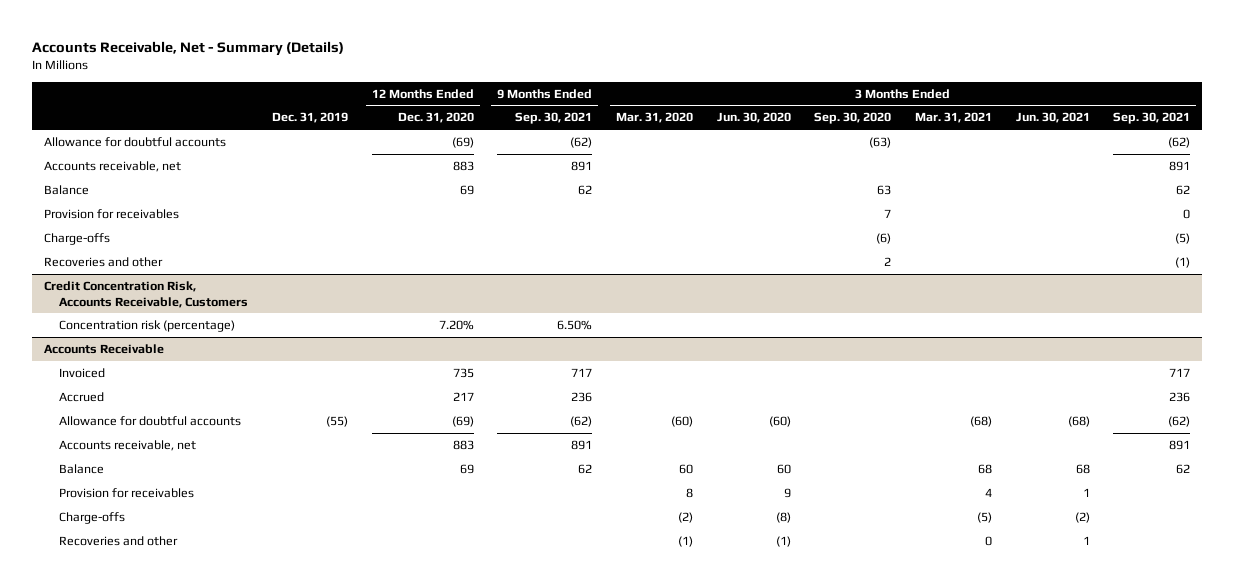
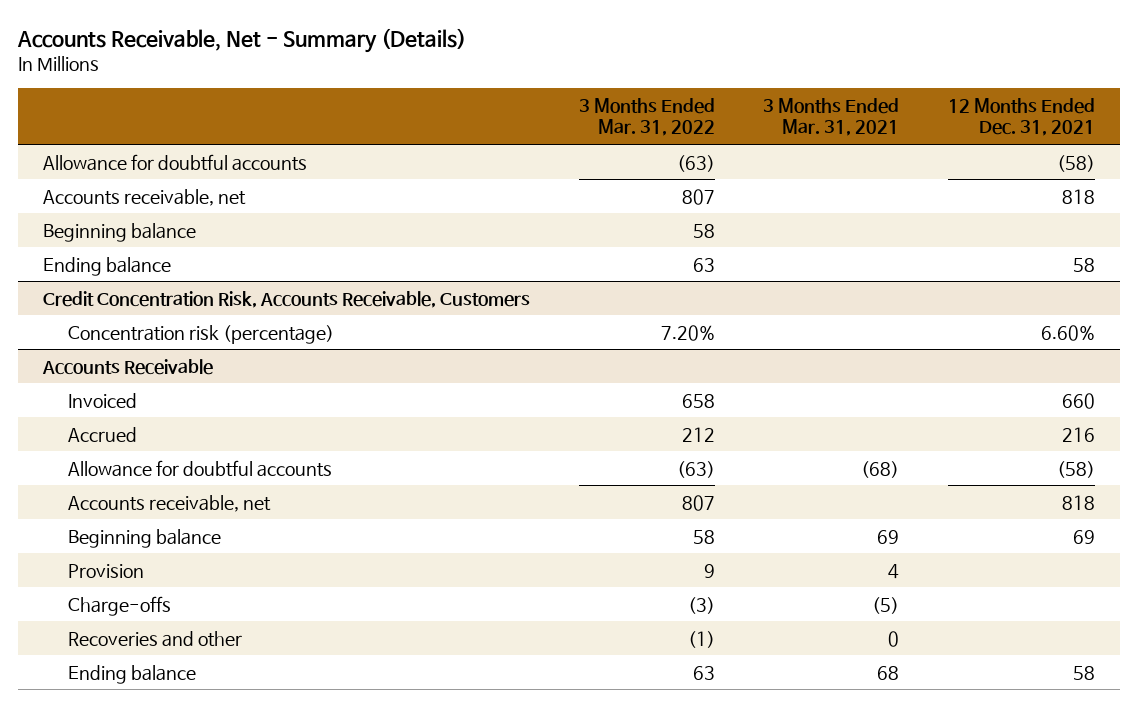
- | Dec. 31, 2019 | 12 Months Ended Dec. 31, 2020 | 9 Months Ended Sep. 30, 2021 | 3 Months Ended Mar. 31, 2020 | 3 Months Ended Jun. 30, 2020 | 3 Months Ended Sep. 30, 2020 | 3 Months Ended Mar. 31, 2021 | 3 Months Ended Jun. 30, 2021 | 3 Months Ended Sep. 30, 2021
+ | 3 Months Ended Mar. 31, 2022 | 3 Months Ended Mar. 31, 2021 | 12 Months Ended Dec. 31, 2021
- Balance | | 69 | 62 | | | 63 | | | 62
- Provision for receivables | | | | | | 7 | | | 0
- Charge-offs | | | | | | (6) | | | (5)
- Recoveries and other | | | | | | 2 | | | (1)
+ Beginning balance | 58 | |
+ Ending balance | 63 | | 58
@ Accounts Receivable
- Balance | | 69 | 62 | 60 | 60 | | 68 | 68 | 62
- Provision for receivables | | | | 8 | 9 | | 4 | 1 |
+ Beginning balance | 58 | 69 | 69
+ Provision | 9 | 4 |
+ Ending balance | 63 | 68 | 58

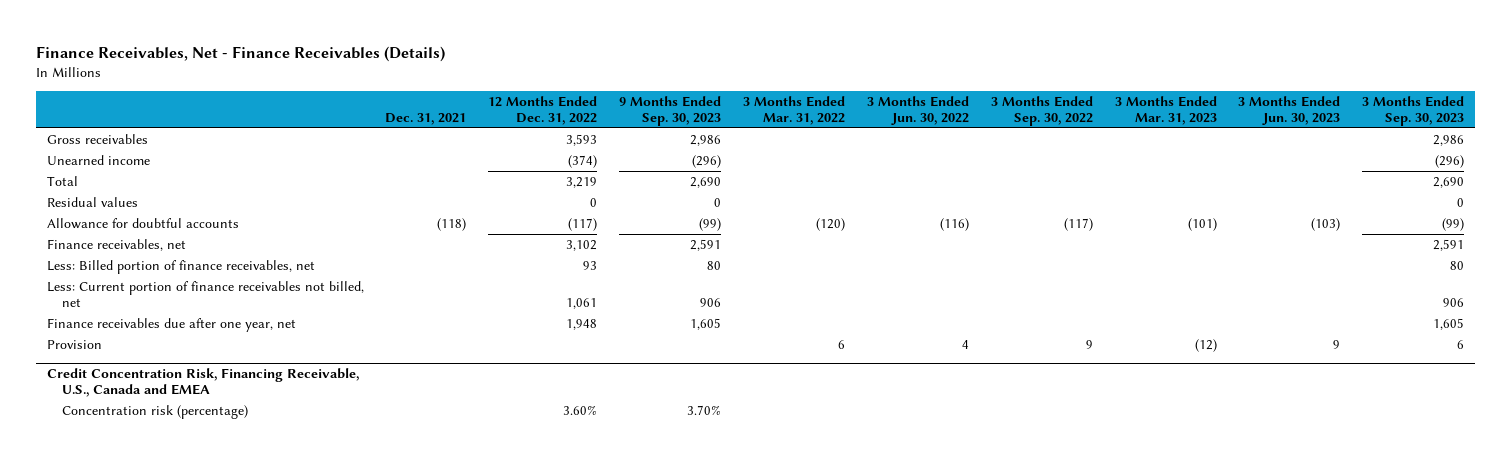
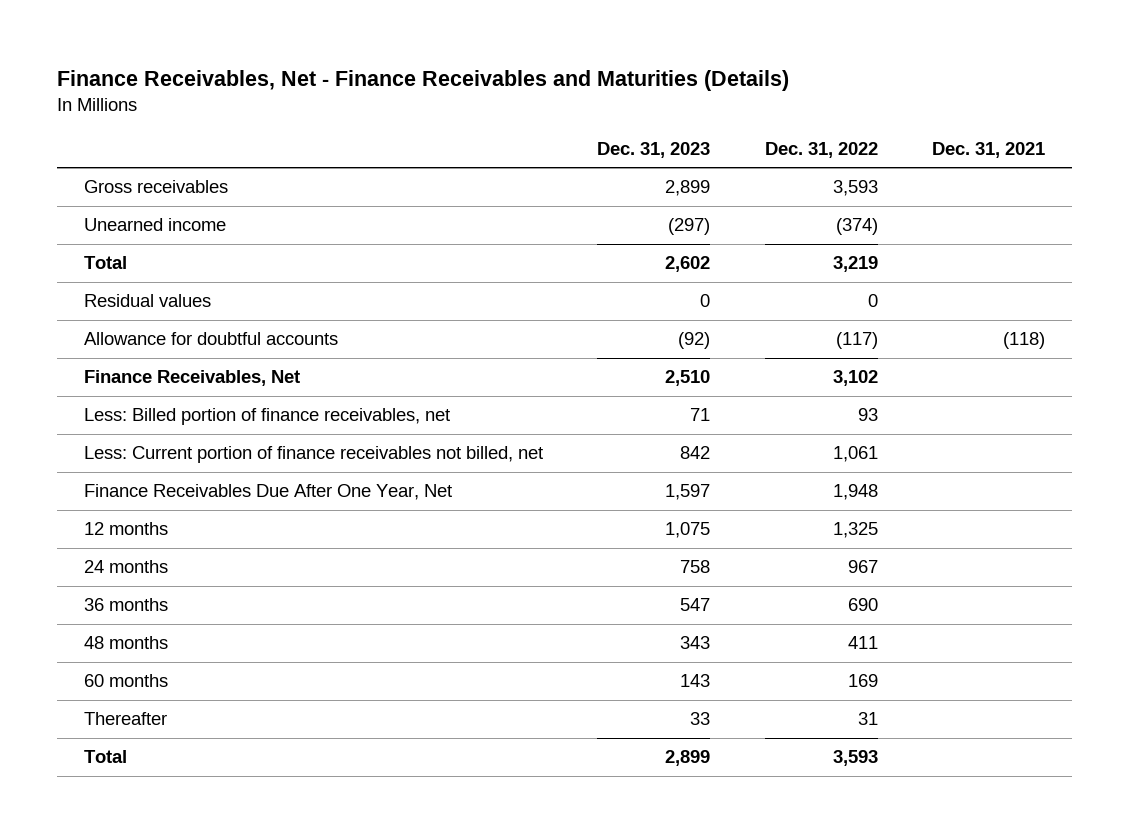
- Finance Receivables, Net - Finance Receivables (Details)
+ Finance Receivables, Net - Finance Receivables and Maturities (Details)
- | Dec. 31, 2021 | 12 Months Ended Dec. 31, 2022 | 9 Months Ended Sep. 30, 2023 | 3 Months Ended Mar. 31, 2022 | 3 Months Ended Jun. 30, 2022 | 3 Months Ended Sep. 30, 2022 | 3 Months Ended Mar. 31, 2023 | 3 Months Ended Jun. 30, 2023 | 3 Months Ended Sep. 30, 2023
+ | Dec. 31, 2023 | Dec. 31, 2022 | Dec. 31, 2021
- Finance receivables, net | | 3,102 | 2,591 | | | | | | 2,591
+ Finance Receivables, Net | 2,510 | 3,102 |
- Finance receivables due after one year, net | | 1,948 | 1,605 | | | | | | 1,605
- Provision | | | | 6 | 4 | 9 | (12) | 9 | 6
- Credit Concentration Risk, Financing Receivable, U.S., Canada and EMEA
- Concentration risk (percentage) | | 3.60% | 3.70% | | | | | |
+ Finance Receivables Due After One Year, Net | 1,597 | 1,948 |
+ 12 months | 1,075 | 1,325 |
+ 24 months | 758 | 967 |
+ 36 months | 547 | 690 |
+ 48 months | 343 | 411 |
+ 60 months | 143 | 169 |
+ Thereafter | 33 | 31 |
+ Total | 2,899 | 3,593 |

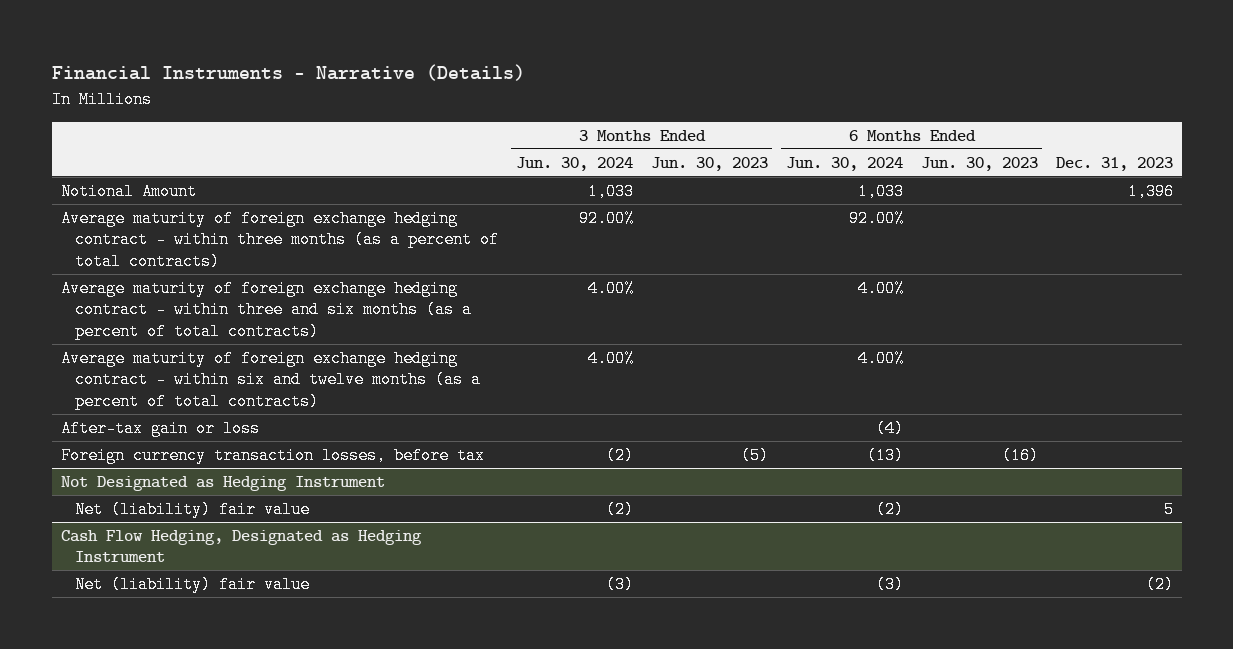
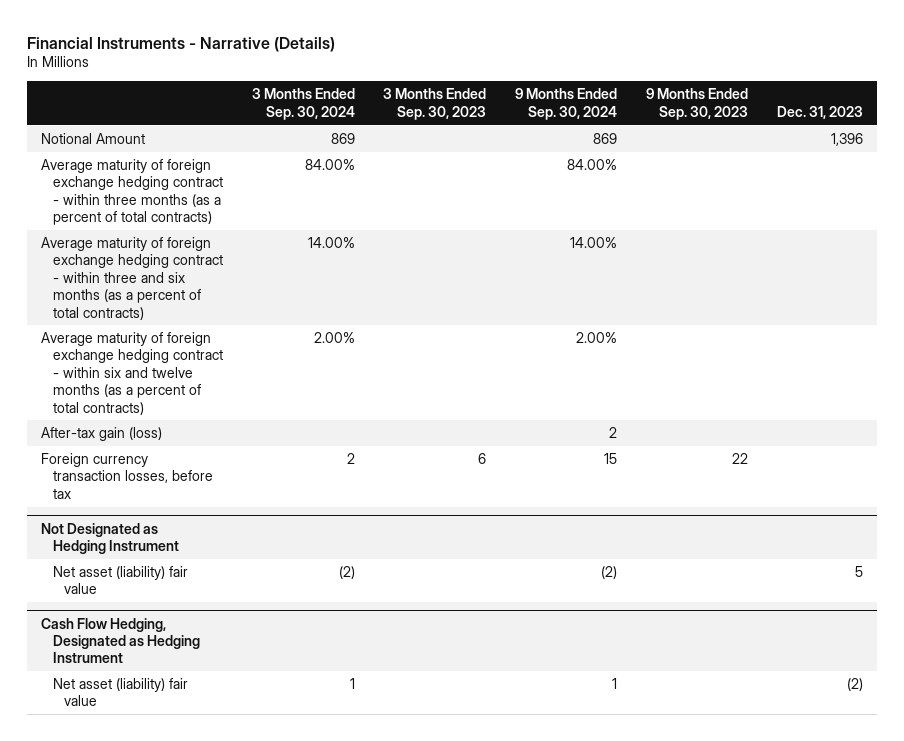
- | 3 Months Ended Jun. 30, 2024 | 3 Months Ended Jun. 30, 2023 | 6 Months Ended Jun. 30, 2024 | 6 Months Ended Jun. 30, 2023 | Dec. 31, 2023
+ | 3 Months Ended Sep. 30, 2024 | 3 Months Ended Sep. 30, 2023 | 9 Months Ended Sep. 30, 2024 | 9 Months Ended Sep. 30, 2023 | Dec. 31, 2023
- After-tax gain or loss | | | (4) | |
+ After-tax gain (loss) | | | 2 | |
@ Not Designated as Hedging Instrument
- Net (liability) fair value | (2) | | (2) | | 5
+ Net asset (liability) fair value | (2) | | (2) | | 5
@ Cash Flow Hedging, Designated as Hedging Instrument
- Net (liability) fair value | (3) | | (3) | | (2)
+ Net asset (liability) fair value | 1 | | 1 | | (2)

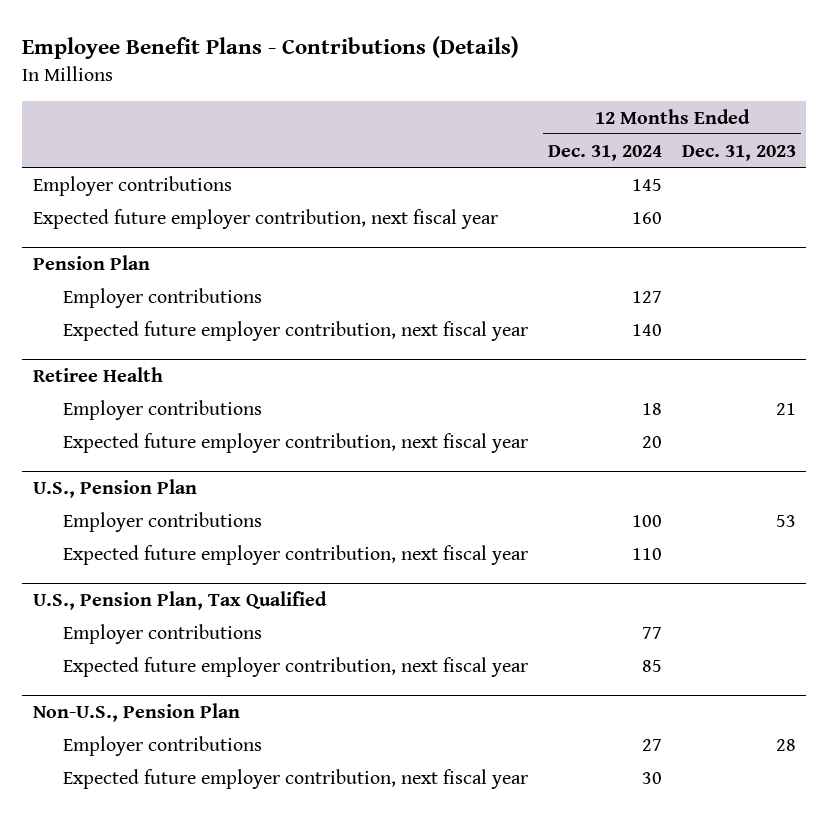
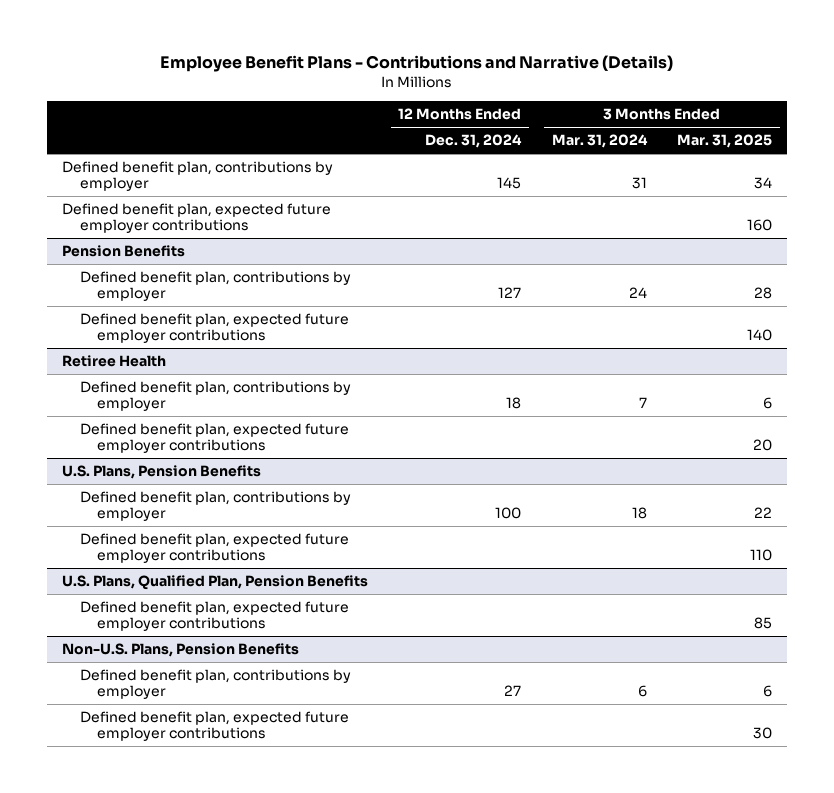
- Employee Benefit Plans - Contributions (Details)
+ Employee Benefit Plans - Contributions and Narrative (Details)
- | 12 Months Ended Dec. 31, 2024 | 12 Months Ended Dec. 31, 2023
+ | 12 Months Ended Dec. 31, 2024 | 3 Months Ended Mar. 31, 2024 | 3 Months Ended Mar. 31, 2025
- Employer contributions | 145 |
- Expected future employer contribution, next fiscal year | 160 |
- Pension Plan
- Employer contributions | 127 |
- Expected future employer contribution, next fiscal year | 140 |
+ Defined benefit plan, contributions by employer | 145 | 31 | 34
+ Defined benefit plan, expected future employer contributions | | | 160
+ Pension Benefits
+ Defined benefit plan, contributions by employer | 127 | 24 | 28
+ Defined benefit plan, expected future employer contributions | | | 140
@ Retiree Health
- Employer contributions | 18 | 21
- Expected future employer contribution, next fiscal year | 20 |
- U.S., Pension Plan
- Employer contributions | 100 | 53
- Expected future employer contribution, next fiscal year | 110 |
- U.S., Pension Plan, Tax Qualified
- Employer contributions | 77 |
- Expected future employer contribution, next fiscal year | 85 |
- Non-U.S., Pension Plan
- Employer contributions | 27 | 28
- Expected future employer contribution, next fiscal year | 30 |
@ Retiree Health
+ Defined benefit plan, contributions by employer | 18 | 7 | 6
+ Defined benefit plan, expected future employer contributions | | | 20
+ U.S. Plans, Pension Benefits
+ Defined benefit plan, contributions by employer | 100 | 18 | 22
+ Defined benefit plan, expected future employer contributions | | | 110
+ U.S. Plans, Qualified Plan, Pension Benefits
+ Defined benefit plan, expected future employer contributions | | | 85
+ Non-U.S. Plans, Pension Benefits
+ Defined benefit plan, contributions by employer | 27 | 6 | 6
+ Defined benefit plan, expected future employer contributions | | | 30

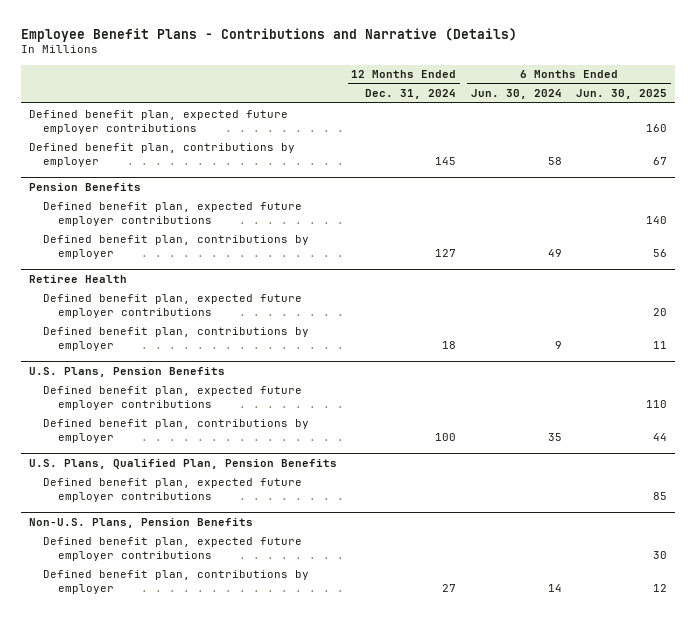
- | 12 Months Ended Dec. 31, 2024 | 3 Months Ended Mar. 31, 2024 | 3 Months Ended Mar. 31, 2025
+ | 12 Months Ended Dec. 31, 2024 | 6 Months Ended Jun. 30, 2024 | 6 Months Ended Jun. 30, 2025
moved down: Defined benefit plan, contributions by employer | 145 | 58 | 67
@ Pension Benefits
moved down: Defined benefit plan, contributions by employer | 127 | 49 | 56
@ Retiree Health
moved down: Defined benefit plan, contributions by employer | 18 | 9 | 11
@ U.S. Plans, Pension Benefits
moved down: Defined benefit plan, contributions by employer | 100 | 35 | 44
@ Non-U.S. Plans, Pension Benefits
moved down: Defined benefit plan, contributions by employer | 27 | 14 | 12

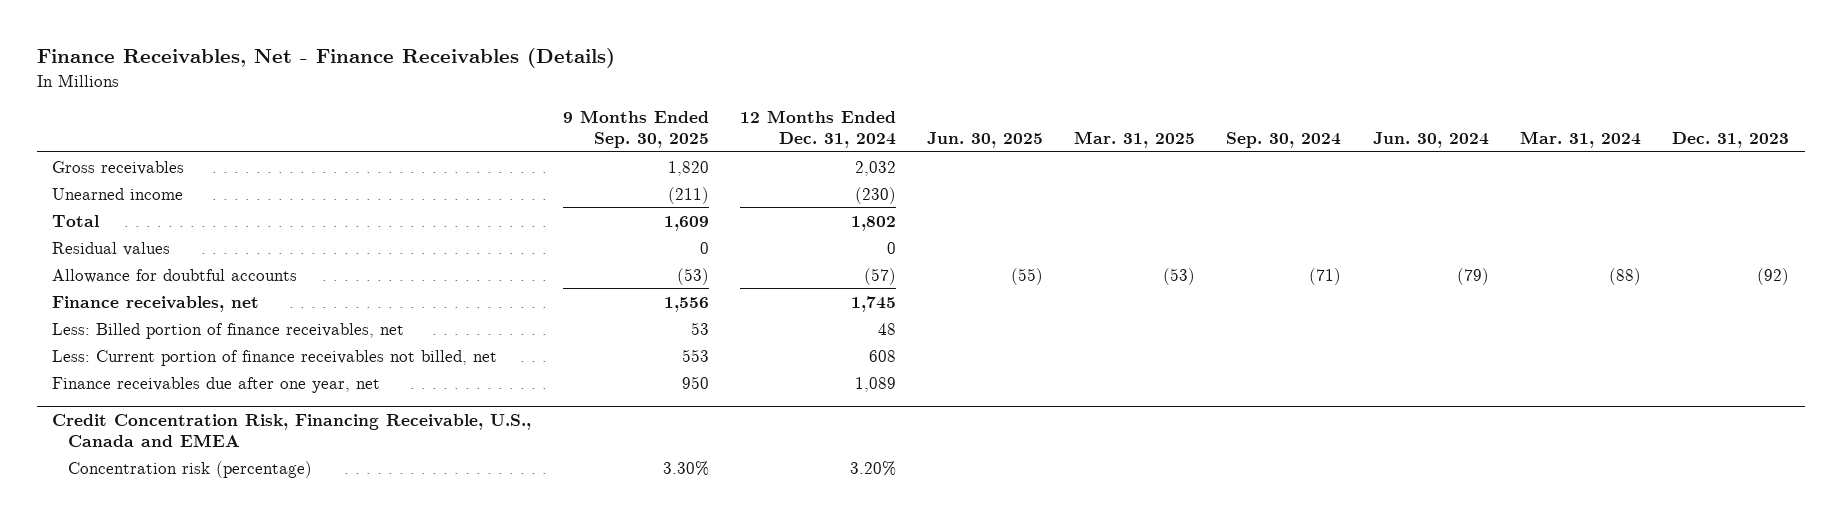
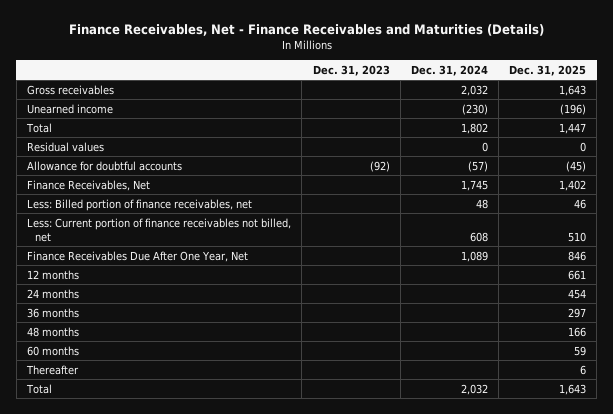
- Finance Receivables, Net - Finance Receivables (Details)
+ Finance Receivables, Net - Finance Receivables and Maturities (Details)
- | 9 Months Ended Sep. 30, 2025 | 12 Months Ended Dec. 31, 2024 | Jun. 30, 2025 | Mar. 31, 2025 | Sep. 30, 2024 | Jun. 30, 2024 | Mar. 31, 2024 | Dec. 31, 2023
+ | Dec. 31, 2023 | Dec. 31, 2024 | Dec. 31, 2025
- Finance receivables, net | 1,556 | 1,745 | | | | | |
+ Finance Receivables, Net | | 1,745 | 1,402
- Finance receivables due after one year, net | 950 | 1,089 | | | | | |
- Credit Concentration Risk, Financing Receivable, U.S., Canada and EMEA
- Concentration risk (percentage) | 3.30% | 3.20% | | | | | |
+ Finance Receivables Due After One Year, Net | | 1,089 | 846
+ 12 months | | | 661
+ 24 months | | | 454
+ 36 months | | | 297
+ 48 months | | | 166
+ 60 months | | | 59
+ Thereafter | | | 6
+ Total | | 2,032 | 1,643

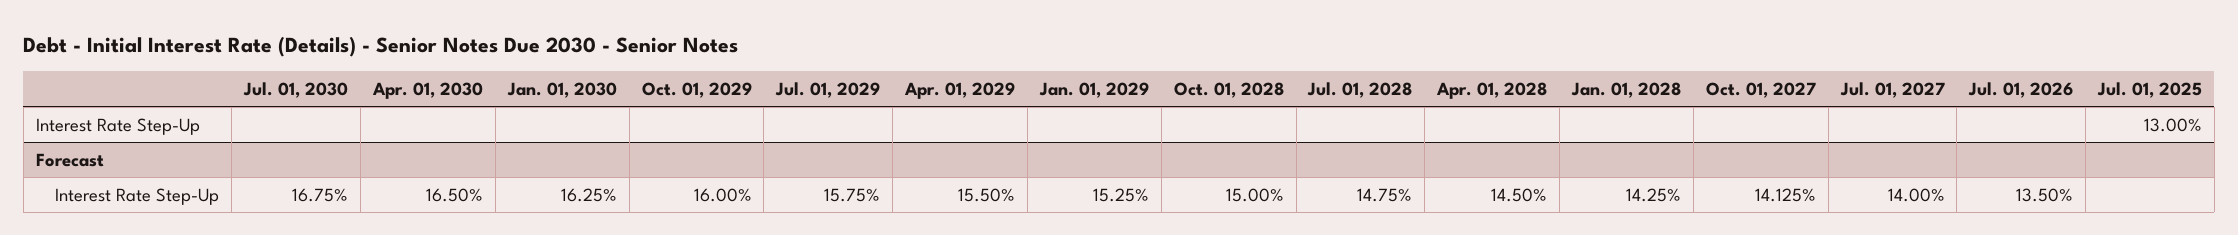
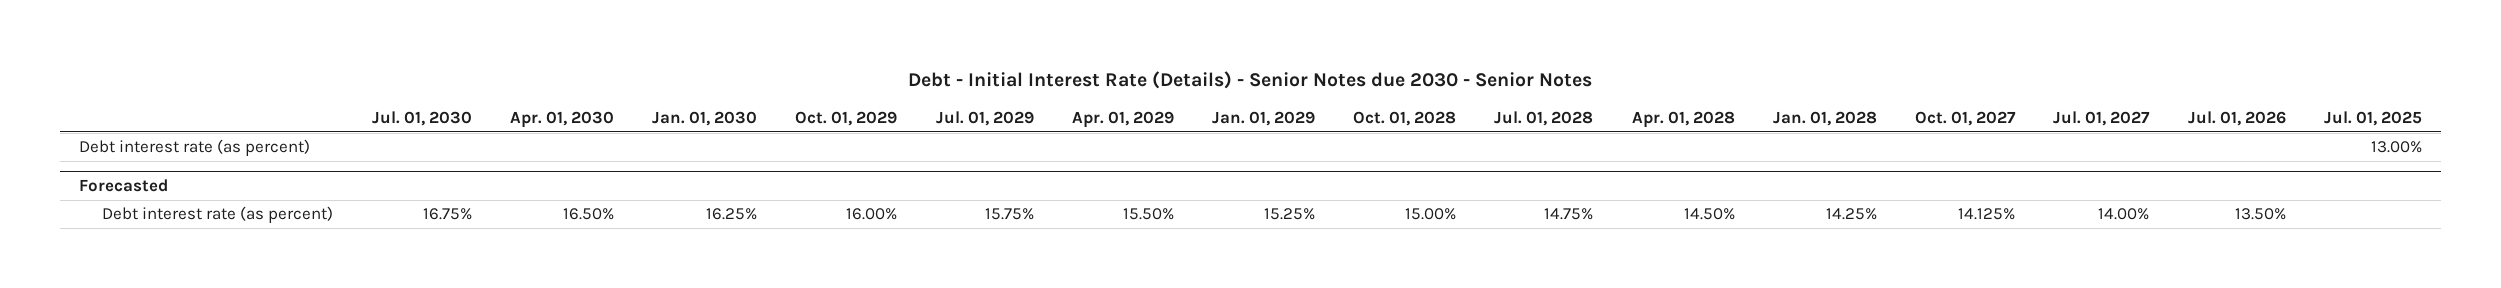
- Debt - Initial Interest Rate (Details) - Senior Notes Due 2030 - Senior Notes
+ Debt - Initial Interest Rate (Details) - Senior Notes due 2030 - Senior Notes
- Interest Rate Step-Up | | | | | | | | | | | | | | | 13.00%
- Forecast
- Interest Rate Step-Up | 16.75% | 16.50% | 16.25% | 16.00% | 15.75% | 15.50% | 15.25% | 15.00% | 14.75% | 14.50% | 14.25% | 14.125% | 14.00% | 13.50% |
+ Debt interest rate (as percent) | | | | | | | | | | | | | | | 13.00%
+ Forecasted
+ Debt interest rate (as percent) | 16.75% | 16.50% | 16.25% | 16.00% | 15.75% | 15.50% | 15.25% | 15.00% | 14.75% | 14.50% | 14.25% | 14.125% | 14.00% | 13.50% |

